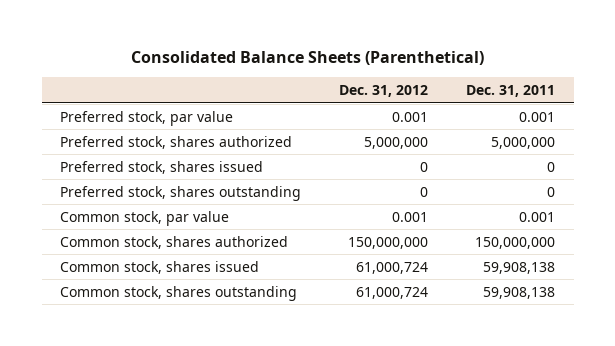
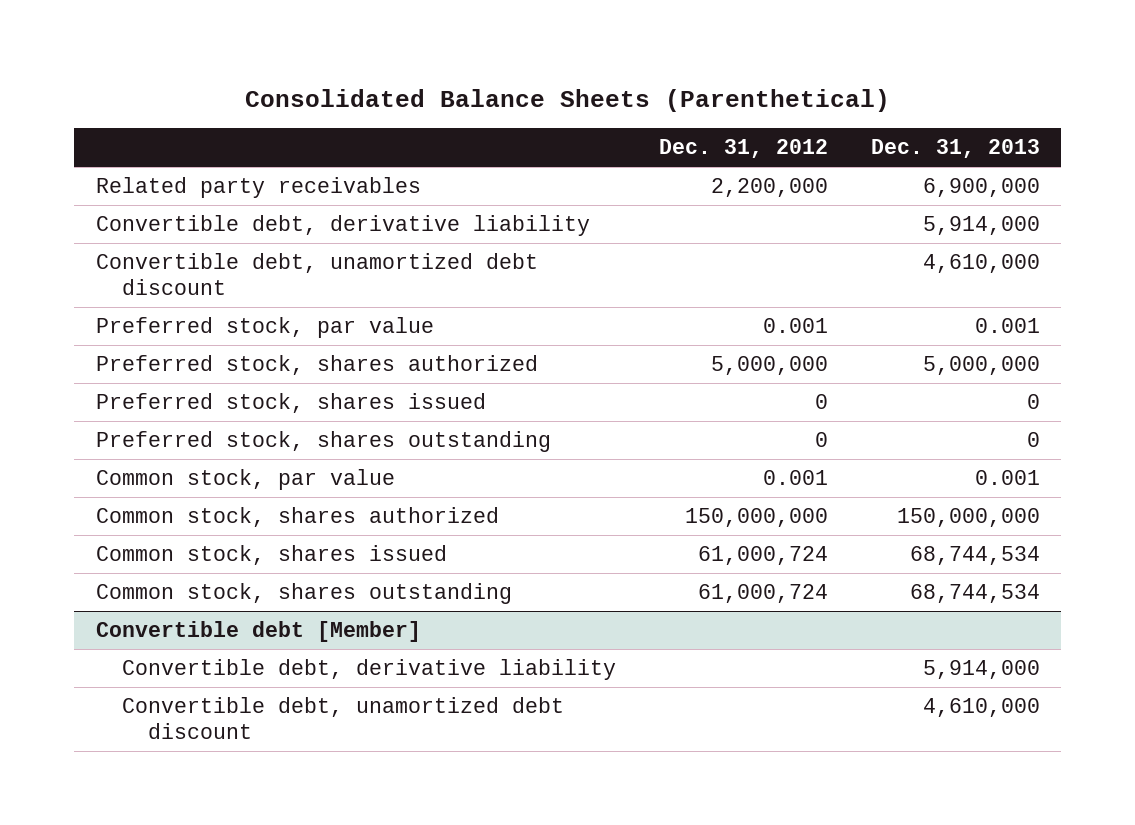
- | Dec. 31, 2012 | Dec. 31, 2011
+ | Dec. 31, 2012 | Dec. 31, 2013
+ Related party receivables | 2,200,000 | 6,900,000
+ Convertible debt, derivative liability | | 5,914,000
+ Convertible debt, unamortized debt discount | | 4,610,000
+ Convertible debt [Member]
+ Convertible debt, derivative liability | | 5,914,000
+ Convertible debt, unamortized debt discount | | 4,610,000

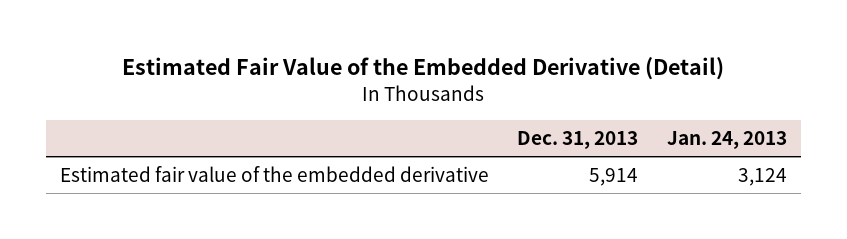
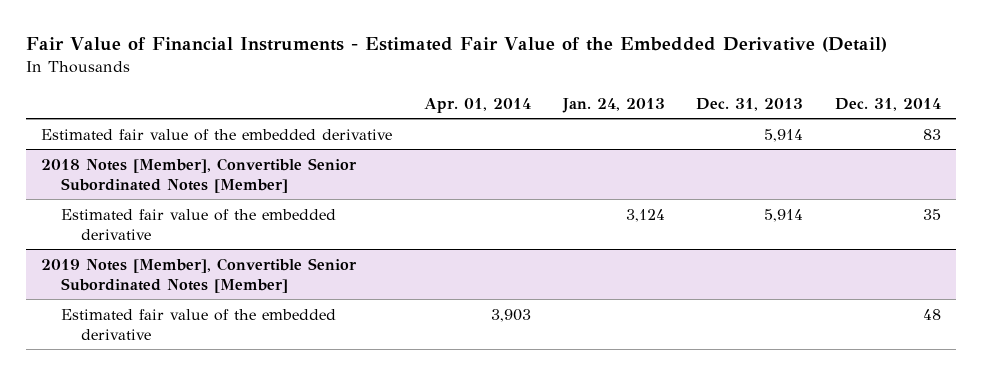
- Estimated Fair Value of the Embedded Derivative (Detail)
+ Fair Value of Financial Instruments - Estimated Fair Value of the Embedded Derivative (Detail)
- | Dec. 31, 2013 | Jan. 24, 2013
+ | Apr. 01, 2014 | Jan. 24, 2013 | Dec. 31, 2013 | Dec. 31, 2014
+ Estimated fair value of the embedded derivative | | | 5,914 | 83
+ 2018 Notes [Member], Convertible Senior Subordinated Notes [Member]
+ 2019 Notes [Member], Convertible Senior Subordinated Notes [Member]
+ Estimated fair value of the embedded derivative | 3,903 | | | 48

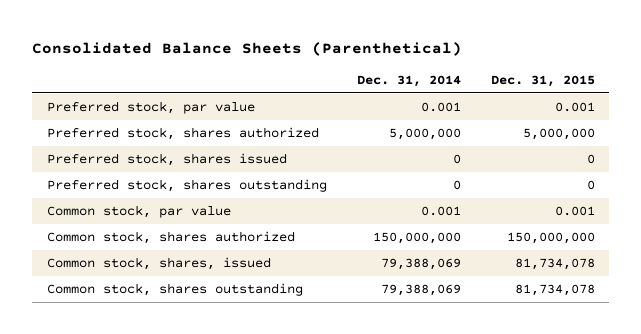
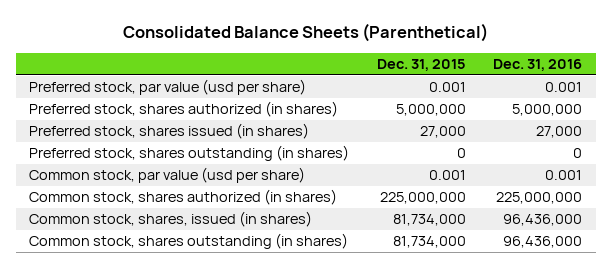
- | Dec. 31, 2014 | Dec. 31, 2015
+ | Dec. 31, 2015 | Dec. 31, 2016
- Preferred stock, par value | 0.001 | 0.001
- Preferred stock, shares authorized | 5,000,000 | 5,000,000
- Preferred stock, shares issued | 0 | 0
- Preferred stock, shares outstanding | 0 | 0
- Common stock, par value | 0.001 | 0.001
- Common stock, shares authorized | 150,000,000 | 150,000,000
- Common stock, shares, issued | 79,388,069 | 81,734,078
- Common stock, shares outstanding | 79,388,069 | 81,734,078
+ Preferred stock, par value (usd per share) | 0.001 | 0.001
+ Preferred stock, shares authorized (in shares) | 5,000,000 | 5,000,000
+ Preferred stock, shares issued (in shares) | 27,000 | 27,000
+ Preferred stock, shares outstanding (in shares) | 0 | 0
+ Common stock, par value (usd per share) | 0.001 | 0.001
+ Common stock, shares authorized (in shares) | 225,000,000 | 225,000,000
+ Common stock, shares, issued (in shares) | 81,734,000 | 96,436,000
+ Common stock, shares outstanding (in shares) | 81,734,000 | 96,436,000

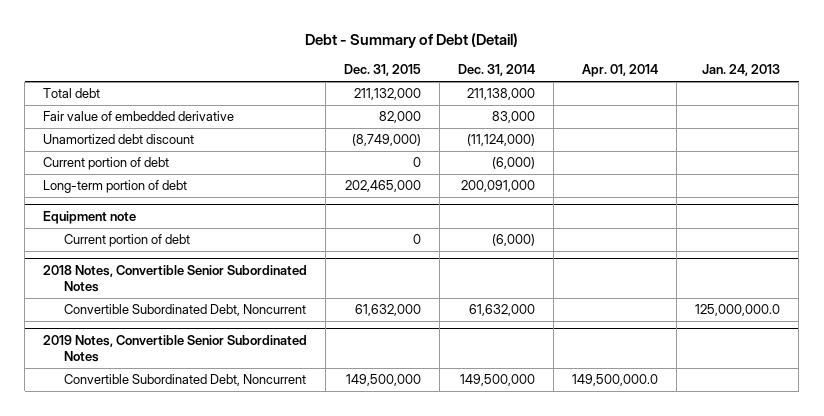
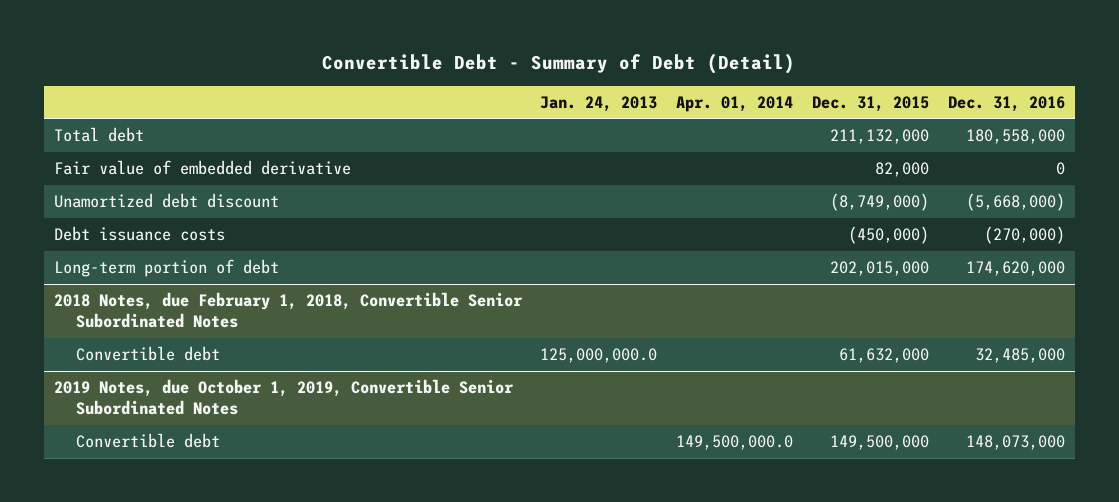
- Debt - Summary of Debt (Detail)
+ Convertible Debt - Summary of Debt (Detail)
- | Dec. 31, 2015 | Dec. 31, 2014 | Apr. 01, 2014 | Jan. 24, 2013
+ | Jan. 24, 2013 | Apr. 01, 2014 | Dec. 31, 2015 | Dec. 31, 2016
- Current portion of debt | 0 | (6,000) | |
- Long-term portion of debt | 202,465,000 | 200,091,000 | |
- Equipment note
- Current portion of debt | 0 | (6,000) | |
- 2018 Notes, Convertible Senior Subordinated Notes
- Convertible Subordinated Debt, Noncurrent | 61,632,000 | 61,632,000 | | 125,000,000.0
- 2019 Notes, Convertible Senior Subordinated Notes
- Convertible Subordinated Debt, Noncurrent | 149,500,000 | 149,500,000 | 149,500,000.0 |
+ Debt issuance costs | | | (450,000) | (270,000)
+ Long-term portion of debt | | | 202,015,000 | 174,620,000
+ 2018 Notes, due February 1, 2018, Convertible Senior Subordinated Notes
+ Convertible debt | 125,000,000.0 | | 61,632,000 | 32,485,000
+ 2019 Notes, due October 1, 2019, Convertible Senior Subordinated Notes
+ Convertible debt | | 149,500,000.0 | 149,500,000 | 148,073,000

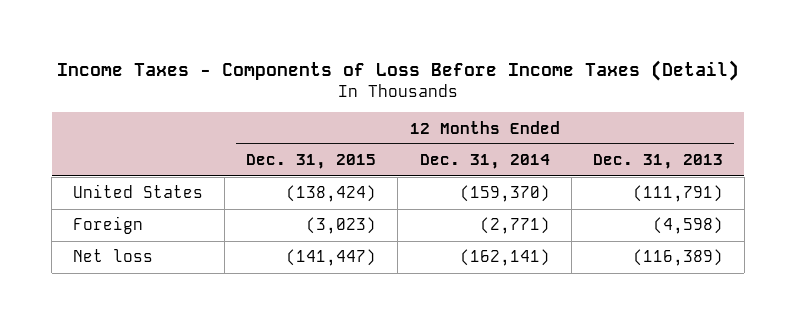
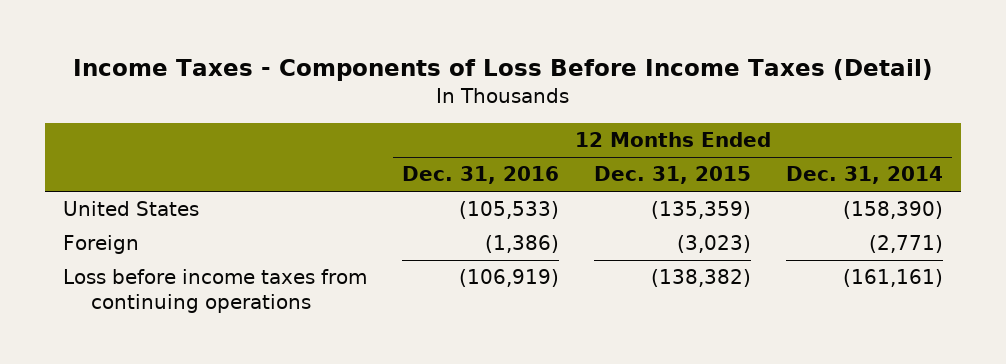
- | 12 Months Ended Dec. 31, 2015 | 12 Months Ended Dec. 31, 2014 | 12 Months Ended Dec. 31, 2013
+ | 12 Months Ended Dec. 31, 2016 | 12 Months Ended Dec. 31, 2015 | 12 Months Ended Dec. 31, 2014
- United States | (138,424) | (159,370) | (111,791)
+ United States | (105,533) | (135,359) | (158,390)
- Net loss | (141,447) | (162,141) | (116,389)
+ Loss before income taxes from continuing operations | (106,919) | (138,382) | (161,161)

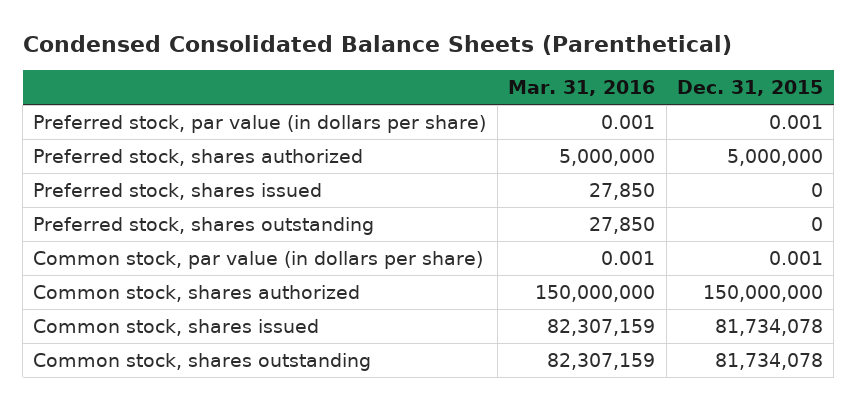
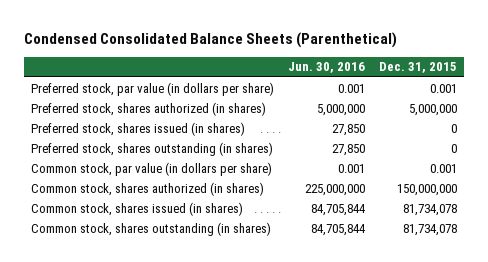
- | Mar. 31, 2016 | Dec. 31, 2015
+ | Jun. 30, 2016 | Dec. 31, 2015
- Preferred stock, shares authorized | 5,000,000 | 5,000,000
- Preferred stock, shares issued | 27,850 | 0
- Preferred stock, shares outstanding | 27,850 | 0
+ Preferred stock, shares authorized (in shares) | 5,000,000 | 5,000,000
+ Preferred stock, shares issued (in shares) | 27,850 | 0
+ Preferred stock, shares outstanding (in shares) | 27,850 | 0
- Common stock, shares authorized | 150,000,000 | 150,000,000
- Common stock, shares issued | 82,307,159 | 81,734,078
- Common stock, shares outstanding | 82,307,159 | 81,734,078
+ Common stock, shares authorized (in shares) | 225,000,000 | 150,000,000
+ Common stock, shares issued (in shares) | 84,705,844 | 81,734,078
+ Common stock, shares outstanding (in shares) | 84,705,844 | 81,734,078

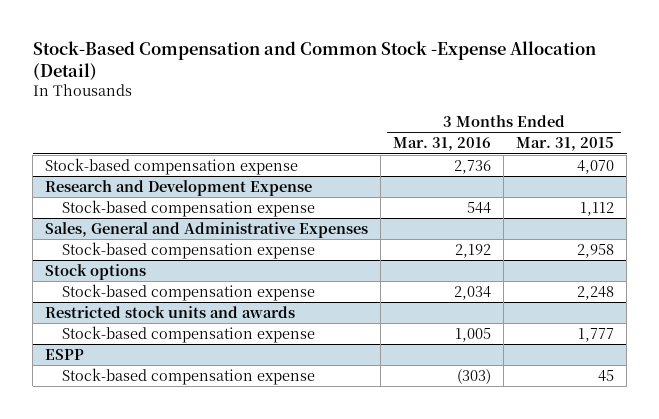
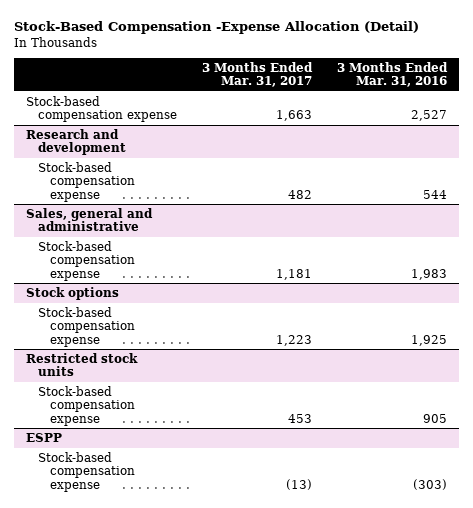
- Stock-Based Compensation and Common Stock -Expense Allocation (Detail)
+ Stock-Based Compensation -Expense Allocation (Detail)
- | 3 Months Ended Mar. 31, 2016 | 3 Months Ended Mar. 31, 2015
+ | 3 Months Ended Mar. 31, 2017 | 3 Months Ended Mar. 31, 2016
- Stock-based compensation expense | 2,736 | 4,070
- Research and Development Expense
+ Stock-based compensation expense | 1,663 | 2,527
+ Research and development
- Sales, General and Administrative Expenses
- Stock-based compensation expense | 2,192 | 2,958
+ Sales, general and administrative
+ Stock-based compensation expense | 1,181 | 1,983
@ Stock options
- Stock-based compensation expense | 2,034 | 2,248
- Restricted stock units and awards
- Stock-based compensation expense | 1,005 | 1,777
@ Stock options
+ Stock-based compensation expense | 1,223 | 1,925
+ Restricted stock units
+ Stock-based compensation expense | 453 | 905

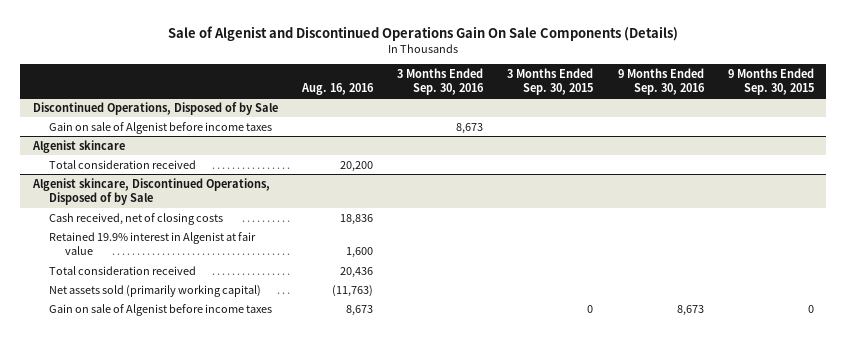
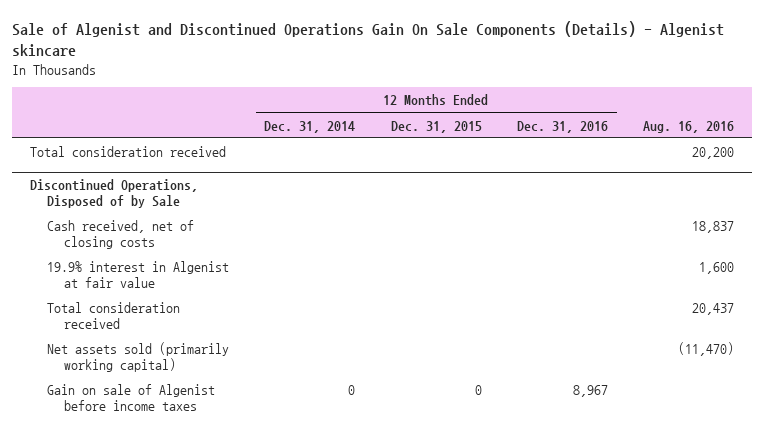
- Sale of Algenist and Discontinued Operations Gain On Sale Components (Details)
+ Sale of Algenist and Discontinued Operations Gain On Sale Components (Details) - Algenist skincare
- | Aug. 16, 2016 | 3 Months Ended Sep. 30, 2016 | 3 Months Ended Sep. 30, 2015 | 9 Months Ended Sep. 30, 2016 | 9 Months Ended Sep. 30, 2015
+ | 12 Months Ended Dec. 31, 2014 | 12 Months Ended Dec. 31, 2015 | 12 Months Ended Dec. 31, 2016 | Aug. 16, 2016
+ Total consideration received | | | | 20,200
@ Discontinued Operations, Disposed of by Sale
+ Cash received, net of closing costs | | | | 18,837
+ 19.9% interest in Algenist at fair value | | | | 1,600
+ Total consideration received | | | | 20,437
+ Net assets sold (primarily working capital) | | | | (11,470)
- Algenist skincare
- Total consideration received | 20,200 | | | |
- Algenist skincare, Discontinued Operations, Disposed of by Sale
- Cash received, net of closing costs | 18,836 | | | |
- Retained 19.9% interest in Algenist at fair value | 1,600 | | | |
- Total consideration received | 20,436 | | | |
- Net assets sold (primarily working capital) | (11,763) | | | |
- Gain on sale of Algenist before income taxes | 8,673 | | 0 | 8,673 | 0

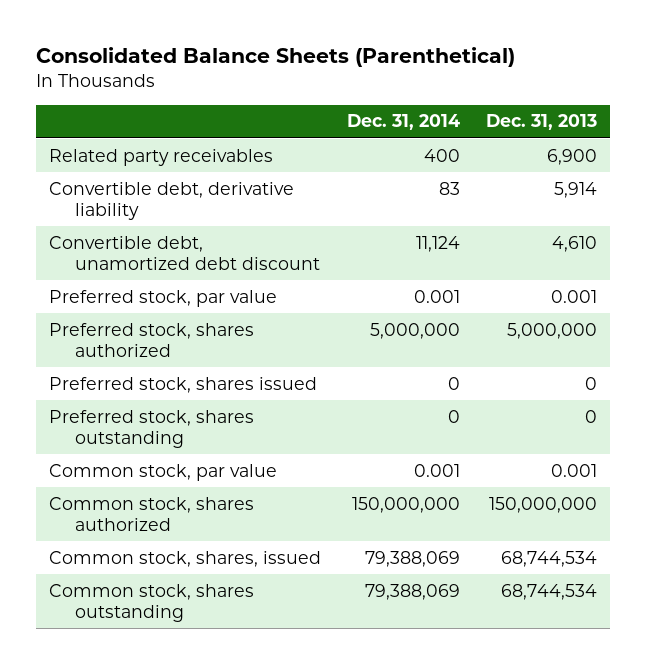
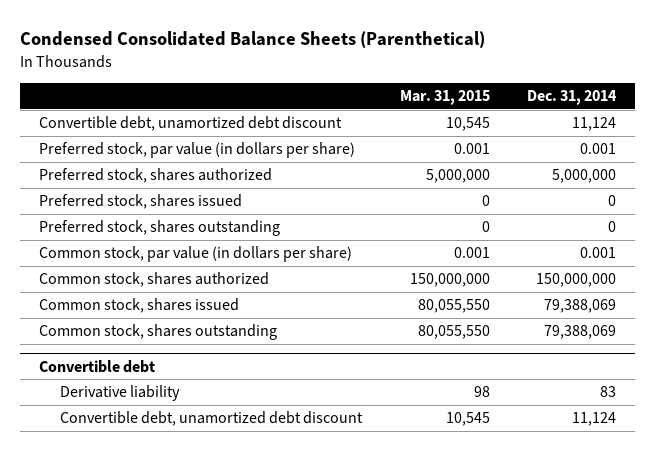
- Consolidated Balance Sheets (Parenthetical)
+ Condensed Consolidated Balance Sheets (Parenthetical)
- | Dec. 31, 2014 | Dec. 31, 2013
+ | Mar. 31, 2015 | Dec. 31, 2014
- Related party receivables | 400 | 6,900
- Convertible debt, derivative liability | 83 | 5,914
- Preferred stock, par value | 0.001 | 0.001
+ Preferred stock, par value (in dollars per share) | 0.001 | 0.001
- Common stock, par value | 0.001 | 0.001
+ Common stock, par value (in dollars per share) | 0.001 | 0.001
- Common stock, shares, issued | 79,388,069 | 68,744,534
+ Common stock, shares issued | 80,055,550 | 79,388,069
+ Convertible debt
+ Derivative liability | 98 | 83
+ Convertible debt, unamortized debt discount | 10,545 | 11,124

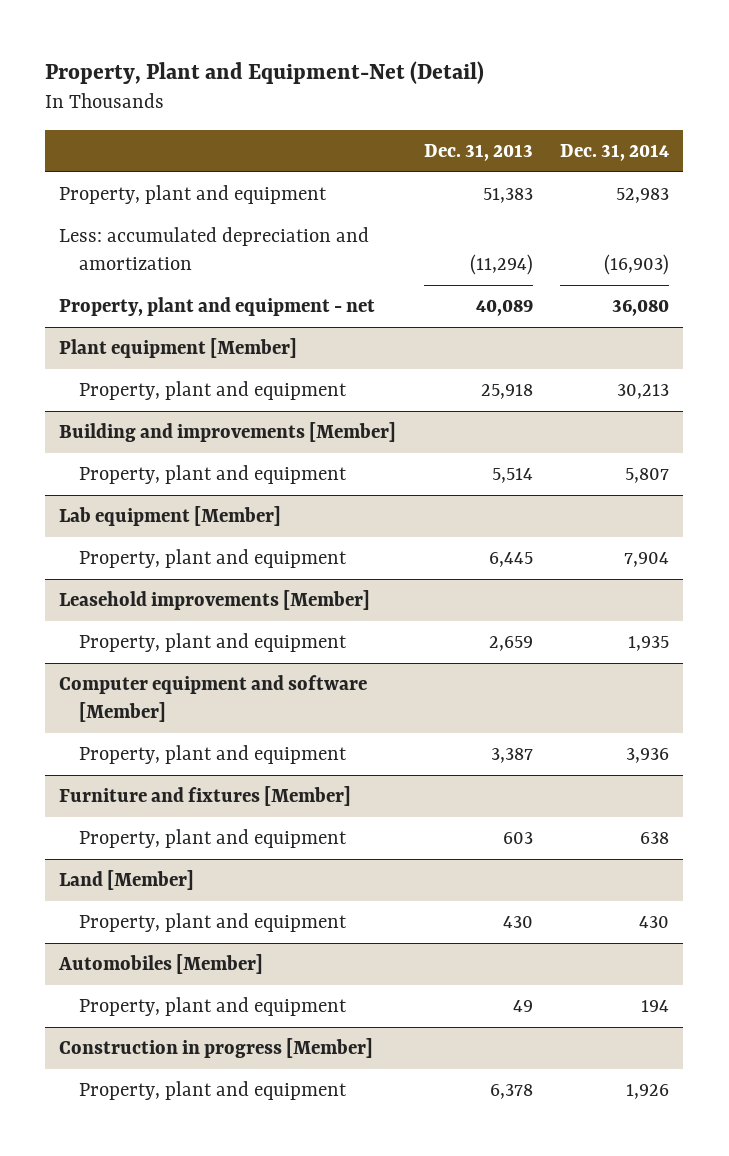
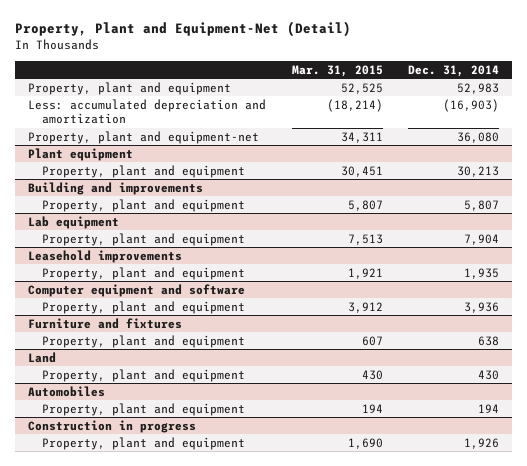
- | Dec. 31, 2013 | Dec. 31, 2014
+ | Mar. 31, 2015 | Dec. 31, 2014
- Property, plant and equipment - net | 40,089 | 36,080
- Plant equipment [Member]
+ Property, plant and equipment-net | 34,311 | 36,080
+ Plant equipment
- Building and improvements [Member]
+ Building and improvements
- Lab equipment [Member]
+ Lab equipment
- Leasehold improvements [Member]
+ Leasehold improvements
- Computer equipment and software [Member]
+ Computer equipment and software
- Furniture and fixtures [Member]
+ Furniture and fixtures
- Land [Member]
+ Land
- Automobiles [Member]
+ Automobiles
- Construction in progress [Member]
+ Construction in progress

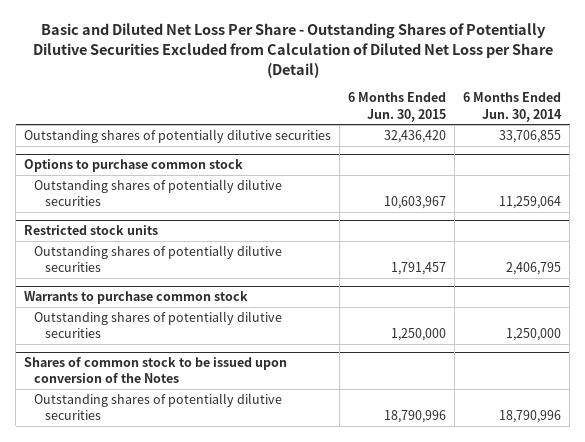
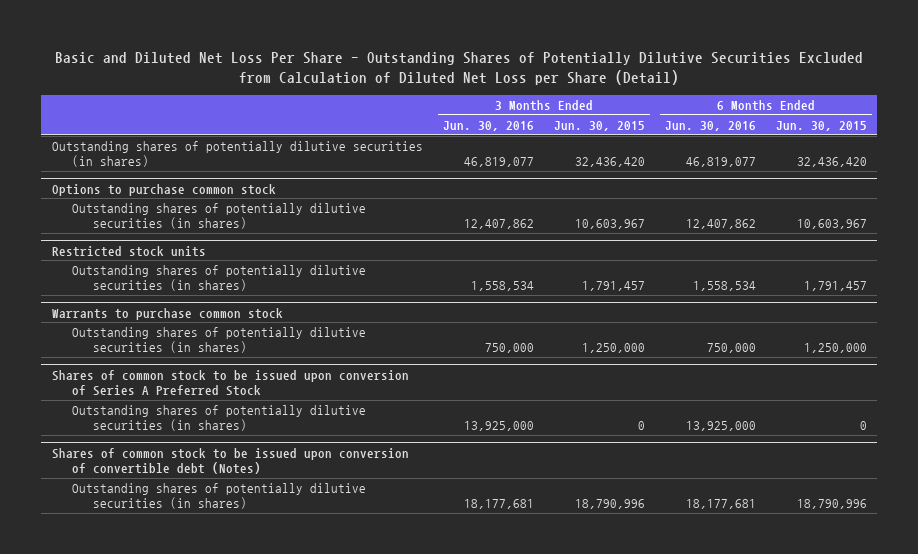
- | 6 Months Ended Jun. 30, 2015 | 6 Months Ended Jun. 30, 2014
+ | 3 Months Ended Jun. 30, 2016 | 3 Months Ended Jun. 30, 2015 | 6 Months Ended Jun. 30, 2016 | 6 Months Ended Jun. 30, 2015
- Outstanding shares of potentially dilutive securities | 32,436,420 | 33,706,855
+ Outstanding shares of potentially dilutive securities (in shares) | 46,819,077 | 32,436,420 | 46,819,077 | 32,436,420
@ Options to purchase common stock
- Outstanding shares of potentially dilutive securities | 10,603,967 | 11,259,064
+ Outstanding shares of potentially dilutive securities (in shares) | 12,407,862 | 10,603,967 | 12,407,862 | 10,603,967
@ Restricted stock units
- Outstanding shares of potentially dilutive securities | 1,791,457 | 2,406,795
+ Outstanding shares of potentially dilutive securities (in shares) | 1,558,534 | 1,791,457 | 1,558,534 | 1,791,457
@ Warrants to purchase common stock
- Outstanding shares of potentially dilutive securities | 1,250,000 | 1,250,000
- Shares of common stock to be issued upon conversion of the Notes
- Outstanding shares of potentially dilutive securities | 18,790,996 | 18,790,996
@ Warrants to purchase common stock
+ Outstanding shares of potentially dilutive securities (in shares) | 750,000 | 1,250,000 | 750,000 | 1,250,000
+ Shares of common stock to be issued upon conversion of Series A Preferred Stock
+ Outstanding shares of potentially dilutive securities (in shares) | 13,925,000 | 0 | 13,925,000 | 0
+ Shares of common stock to be issued upon conversion of convertible debt (Notes)
+ Outstanding shares of potentially dilutive securities (in shares) | 18,177,681 | 18,790,996 | 18,177,681 | 18,790,996

